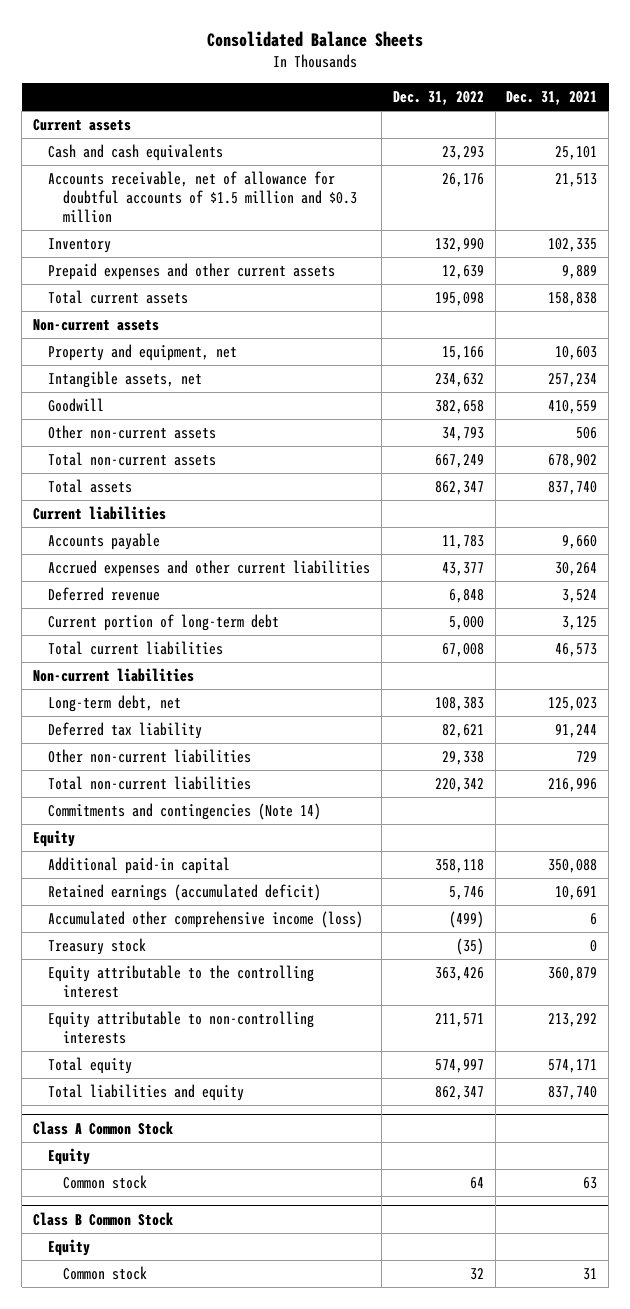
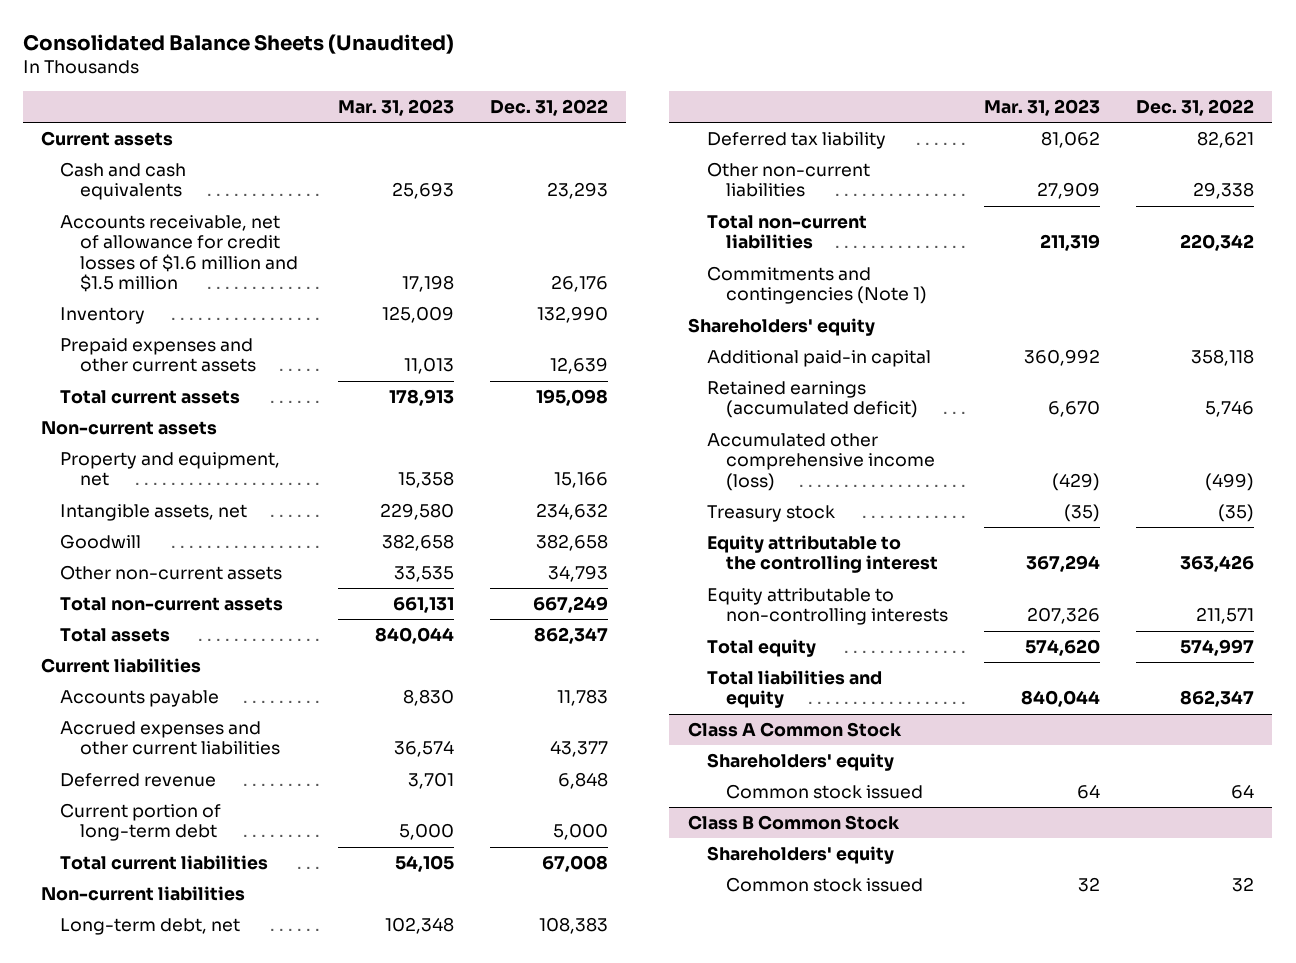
- Consolidated Balance Sheets
+ Consolidated Balance Sheets (Unaudited)
- | Dec. 31, 2022 | Dec. 31, 2021
+ | Mar. 31, 2023 | Dec. 31, 2022
- Accounts receivable, net of allowance for doubtful accounts of $1.5 million and $0.3 million | 26,176 | 21,513
+ Accounts receivable, net of allowance for credit losses of $1.6 million and $1.5 million | 17,198 | 26,176
- Commitments and contingencies (Note 14)
- Equity
+ Commitments and contingencies (Note 1)
+ Shareholders' equity
@ Class A Common Stock
- Equity
- Common stock | 64 | 63
+ Shareholders' equity
+ Common stock issued | 64 | 64
@ Class B Common Stock
- Equity
- Common stock | 32 | 31
+ Shareholders' equity
+ Common stock issued | 32 | 32

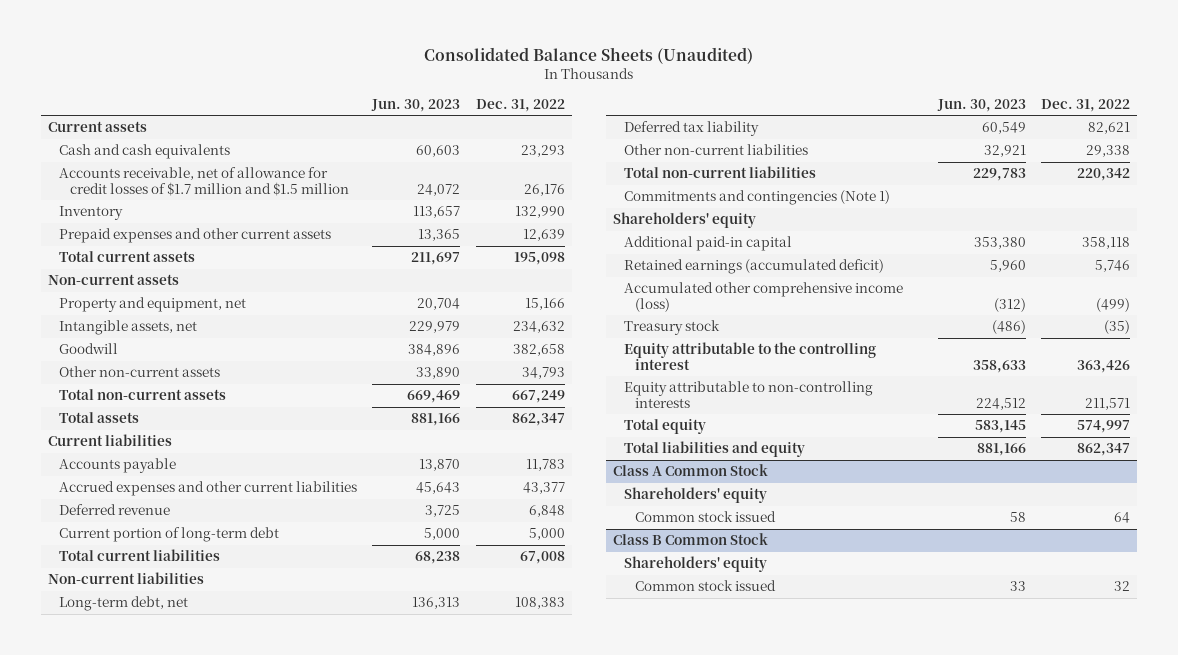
- | Mar. 31, 2023 | Dec. 31, 2022
+ | Jun. 30, 2023 | Dec. 31, 2022
- Accounts receivable, net of allowance for credit losses of $1.6 million and $1.5 million | 17,198 | 26,176
+ Accounts receivable, net of allowance for credit losses of $1.7 million and $1.5 million | 24,072 | 26,176

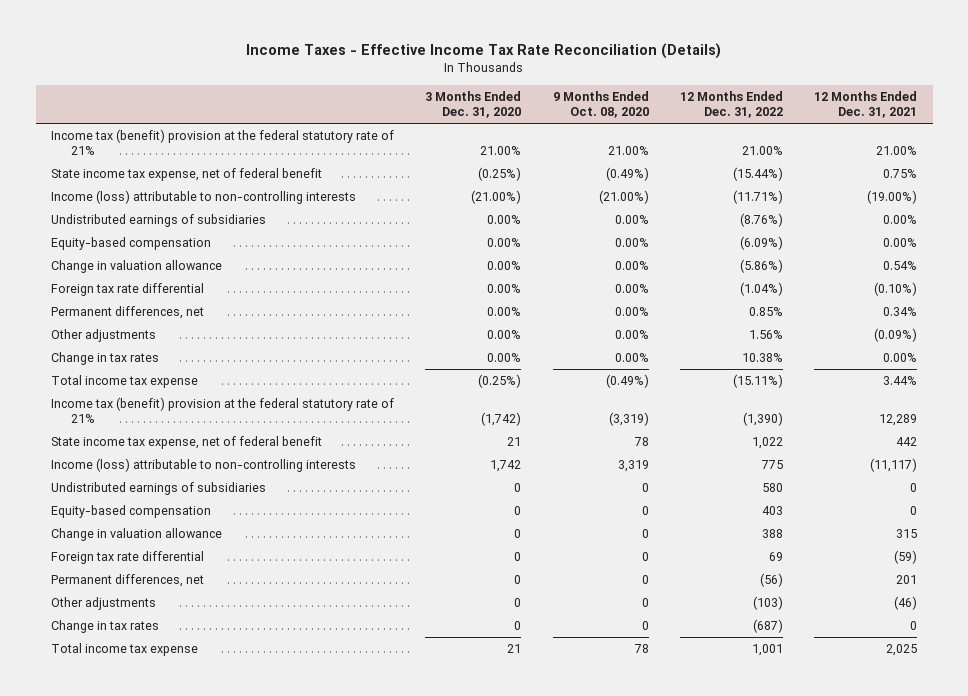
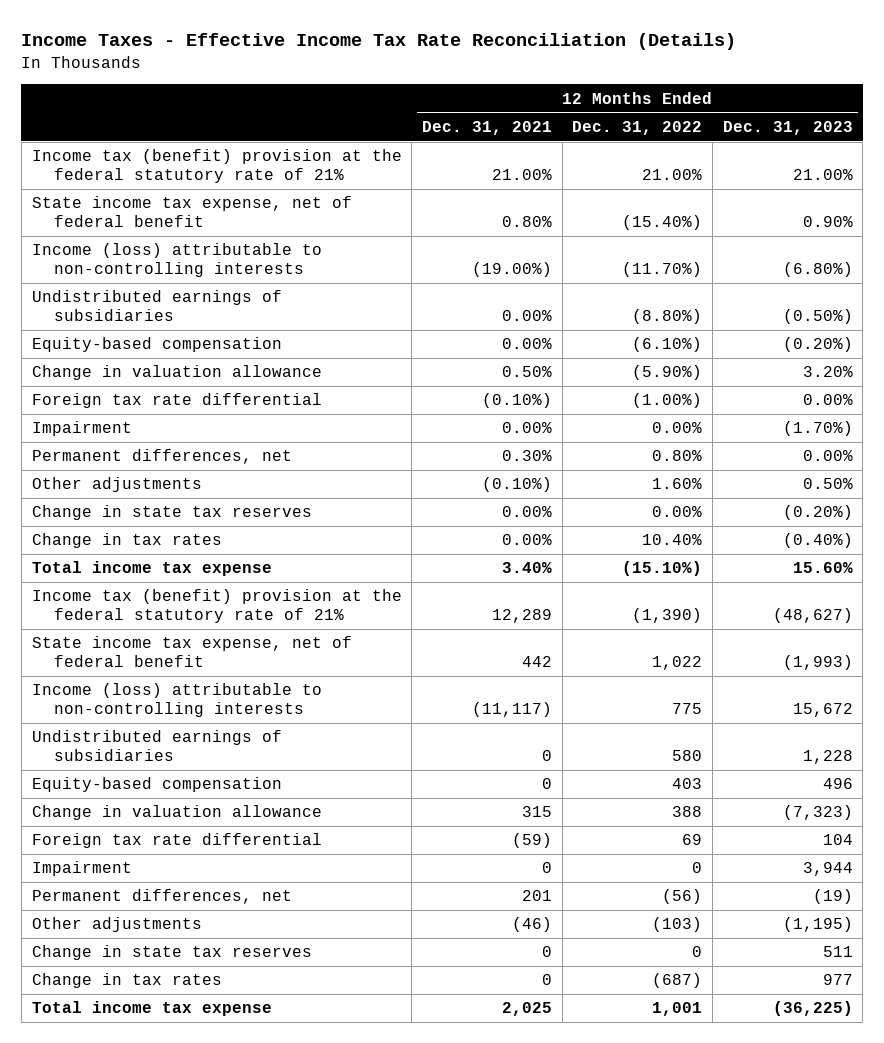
- | 3 Months Ended Dec. 31, 2020 | 9 Months Ended Oct. 08, 2020 | 12 Months Ended Dec. 31, 2022 | 12 Months Ended Dec. 31, 2021
+ | 12 Months Ended Dec. 31, 2021 | 12 Months Ended Dec. 31, 2022 | 12 Months Ended Dec. 31, 2023
- State income tax expense, net of federal benefit | (0.25%) | (0.49%) | (15.44%) | 0.75%
- Income (loss) attributable to non-controlling interests | (21.00%) | (21.00%) | (11.71%) | (19.00%)
- Undistributed earnings of subsidiaries | 0.00% | 0.00% | (8.76%) | 0.00%
- Equity-based compensation | 0.00% | 0.00% | (6.09%) | 0.00%
- Change in valuation allowance | 0.00% | 0.00% | (5.86%) | 0.54%
- Foreign tax rate differential | 0.00% | 0.00% | (1.04%) | (0.10%)
- Permanent differences, net | 0.00% | 0.00% | 0.85% | 0.34%
- Other adjustments | 0.00% | 0.00% | 1.56% | (0.09%)
- Change in tax rates | 0.00% | 0.00% | 10.38% | 0.00%
- Total income tax expense | (0.25%) | (0.49%) | (15.11%) | 3.44%
+ State income tax expense, net of federal benefit | 0.80% | (15.40%) | 0.90%
+ Income (loss) attributable to non-controlling interests | (19.00%) | (11.70%) | (6.80%)
+ Undistributed earnings of subsidiaries | 0.00% | (8.80%) | (0.50%)
+ Equity-based compensation | 0.00% | (6.10%) | (0.20%)
+ Change in valuation allowance | 0.50% | (5.90%) | 3.20%
+ Foreign tax rate differential | (0.10%) | (1.00%) | 0.00%
+ Impairment | 0.00% | 0.00% | (1.70%)
+ Permanent differences, net | 0.30% | 0.80% | 0.00%
+ Other adjustments | (0.10%) | 1.60% | 0.50%
+ Change in state tax reserves | 0.00% | 0.00% | (0.20%)
+ Change in tax rates | 0.00% | 10.40% | (0.40%)
+ Total income tax expense | 3.40% | (15.10%) | 15.60%
+ Impairment | 0 | 0 | 3,944
+ Change in state tax reserves | 0 | 0 | 511

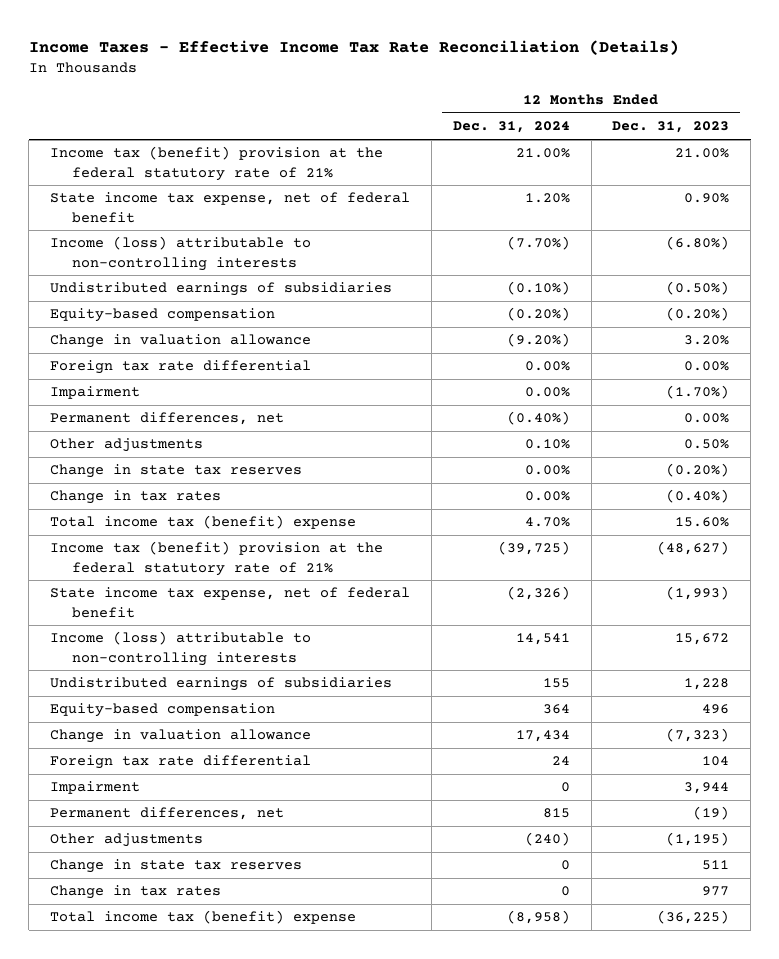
- | 12 Months Ended Dec. 31, 2021 | 12 Months Ended Dec. 31, 2022 | 12 Months Ended Dec. 31, 2023
+ | 12 Months Ended Dec. 31, 2024 | 12 Months Ended Dec. 31, 2023
- Total income tax expense | 3.40% | (15.10%) | 15.60%
+ Total income tax (benefit) expense | 4.70% | 15.60%
- Total income tax expense | 2,025 | 1,001 | (36,225)
+ Total income tax (benefit) expense | (8,958) | (36,225)

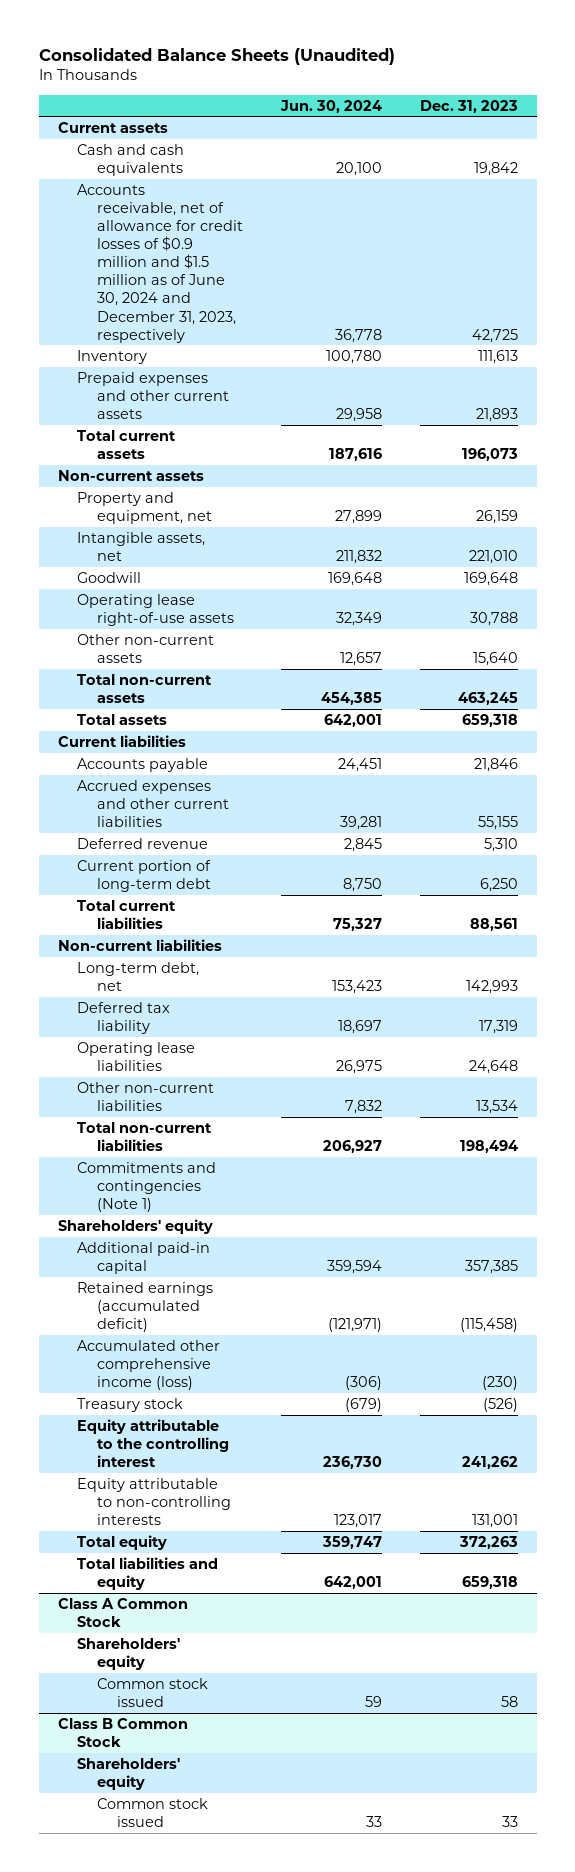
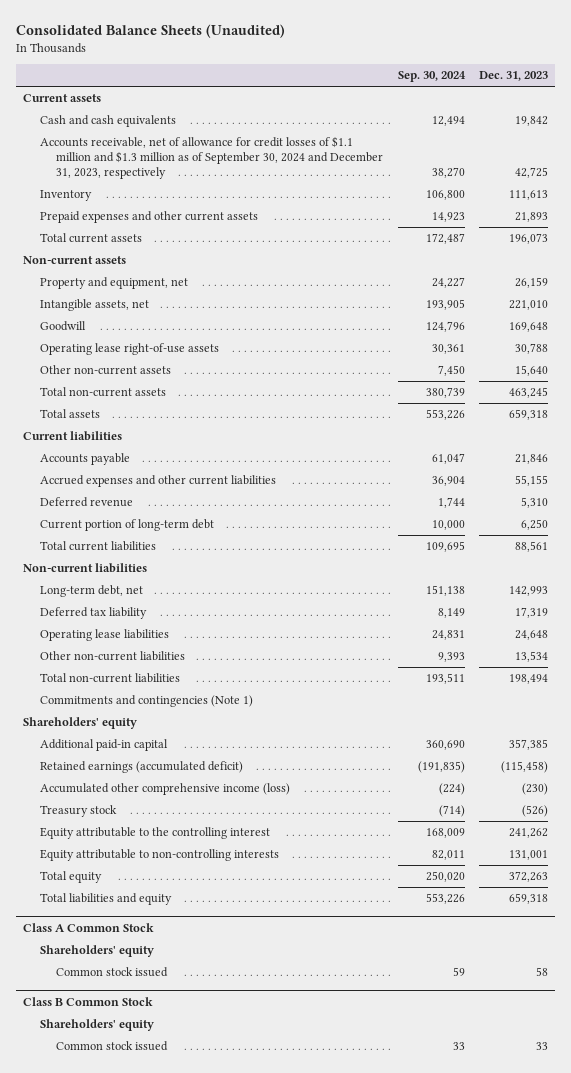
- | Jun. 30, 2024 | Dec. 31, 2023
+ | Sep. 30, 2024 | Dec. 31, 2023
- Accounts receivable, net of allowance for credit losses of $0.9 million and $1.5 million as of June 30, 2024 and December 31, 2023, respectively | 36,778 | 42,725
+ Accounts receivable, net of allowance for credit losses of $1.1 million and $1.3 million as of September 30, 2024 and December 31, 2023, respectively | 38,270 | 42,725

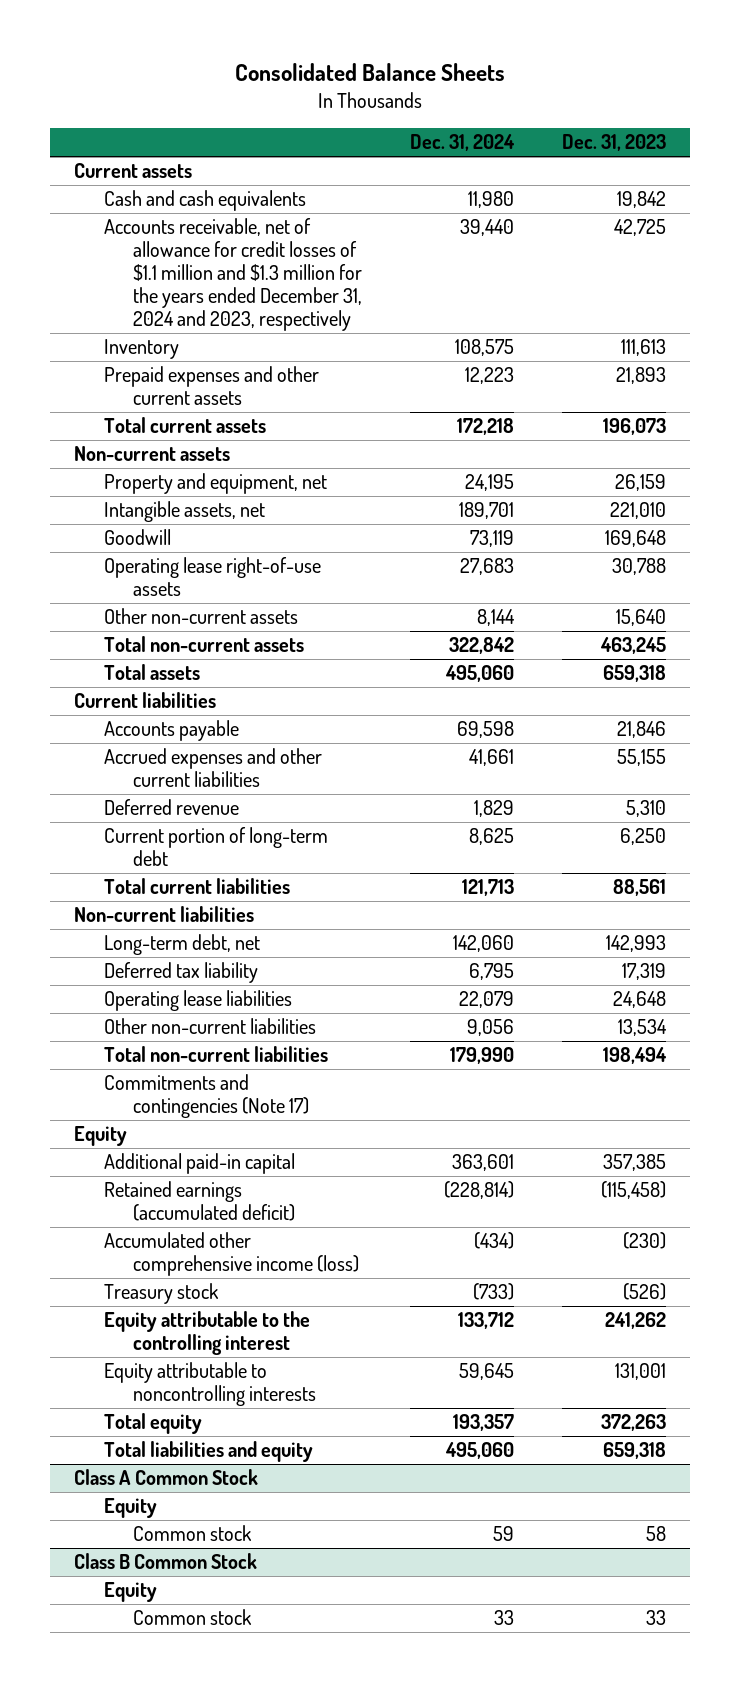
- Consolidated Balance Sheets (Unaudited)
+ Consolidated Balance Sheets
- | Sep. 30, 2024 | Dec. 31, 2023
+ | Dec. 31, 2024 | Dec. 31, 2023
- Accounts receivable, net of allowance for credit losses of $1.1 million and $1.3 million as of September 30, 2024 and December 31, 2023, respectively | 38,270 | 42,725
+ Accounts receivable, net of allowance for credit losses of $1.1 million and $1.3 million for the years ended December 31, 2024 and 2023, respectively | 39,440 | 42,725
- Commitments and contingencies (Note 1)
- Shareholders' equity
+ Commitments and contingencies (Note 17)
+ Equity
- Equity attributable to non-controlling interests | 82,011 | 131,001
+ Equity attributable to noncontrolling interests | 59,645 | 131,001
@ Class A Common Stock
- Shareholders' equity
- Common stock issued | 59 | 58
+ Equity
+ Common stock | 59 | 58
@ Class B Common Stock
- Shareholders' equity
- Common stock issued | 33 | 33
+ Equity
+ Common stock | 33 | 33

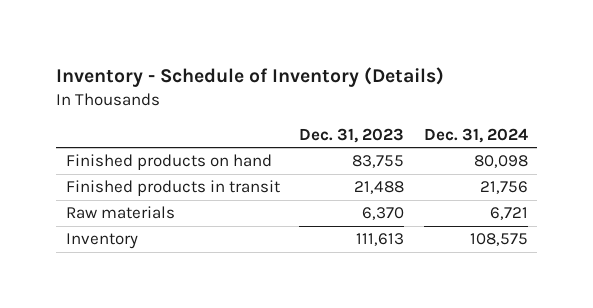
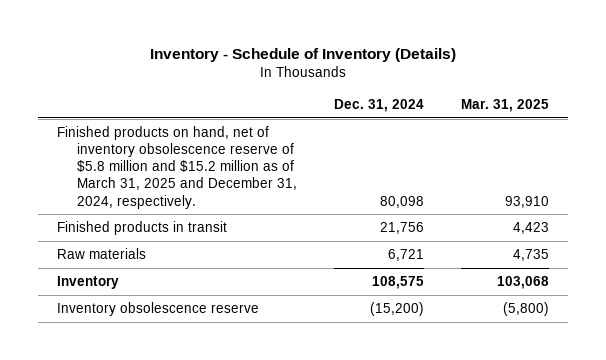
- | Dec. 31, 2023 | Dec. 31, 2024
+ | Dec. 31, 2024 | Mar. 31, 2025
- Finished products on hand | 83,755 | 80,098
+ Finished products on hand, net of inventory obsolescence reserve of $5.8 million and $15.2 million as of March 31, 2025 and December 31, 2024, respectively. | 80,098 | 93,910
+ Inventory obsolescence reserve | (15,200) | (5,800)

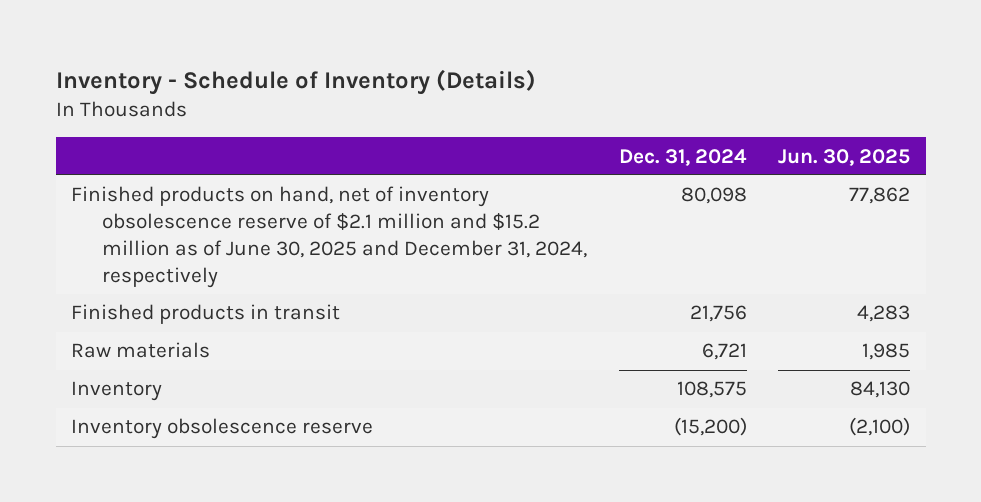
- | Dec. 31, 2024 | Mar. 31, 2025
+ | Dec. 31, 2024 | Jun. 30, 2025
- Finished products on hand, net of inventory obsolescence reserve of $5.8 million and $15.2 million as of March 31, 2025 and December 31, 2024, respectively. | 80,098 | 93,910
+ Finished products on hand, net of inventory obsolescence reserve of $2.1 million and $15.2 million as of June 30, 2025 and December 31, 2024, respectively | 80,098 | 77,862

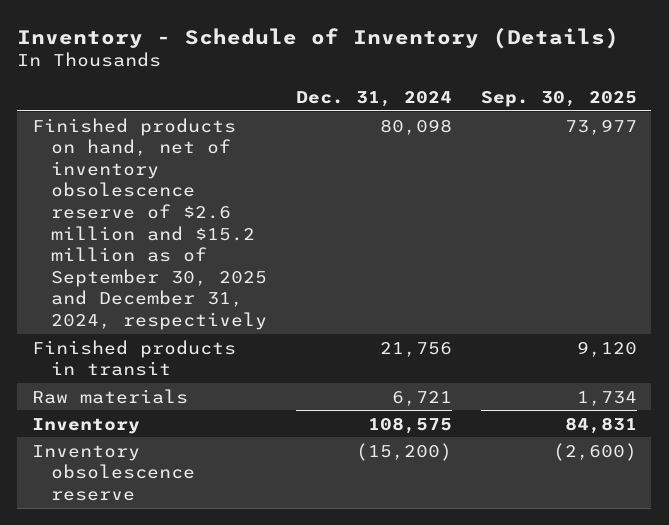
- | Dec. 31, 2024 | Jun. 30, 2025
+ | Dec. 31, 2024 | Sep. 30, 2025
- Finished products on hand, net of inventory obsolescence reserve of $2.1 million and $15.2 million as of June 30, 2025 and December 31, 2024, respectively | 80,098 | 77,862
+ Finished products on hand, net of inventory obsolescence reserve of $2.6 million and $15.2 million as of September 30, 2025 and December 31, 2024, respectively | 80,098 | 73,977

